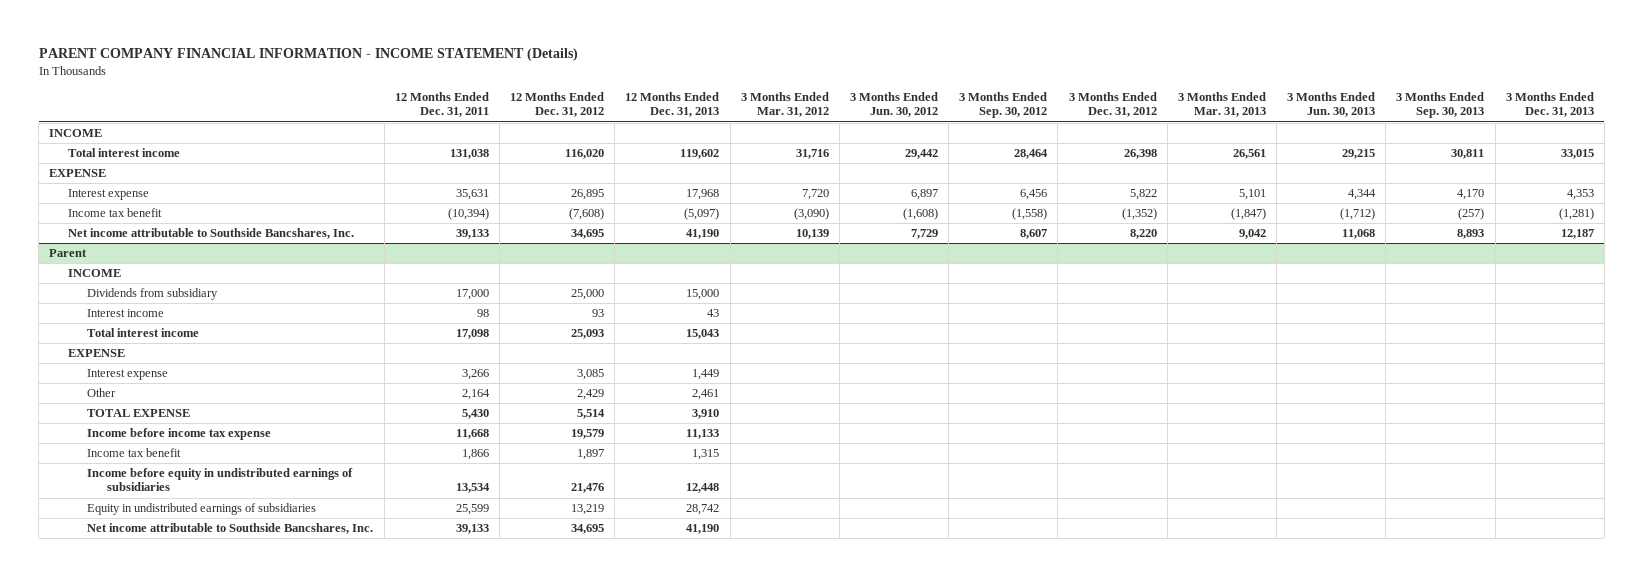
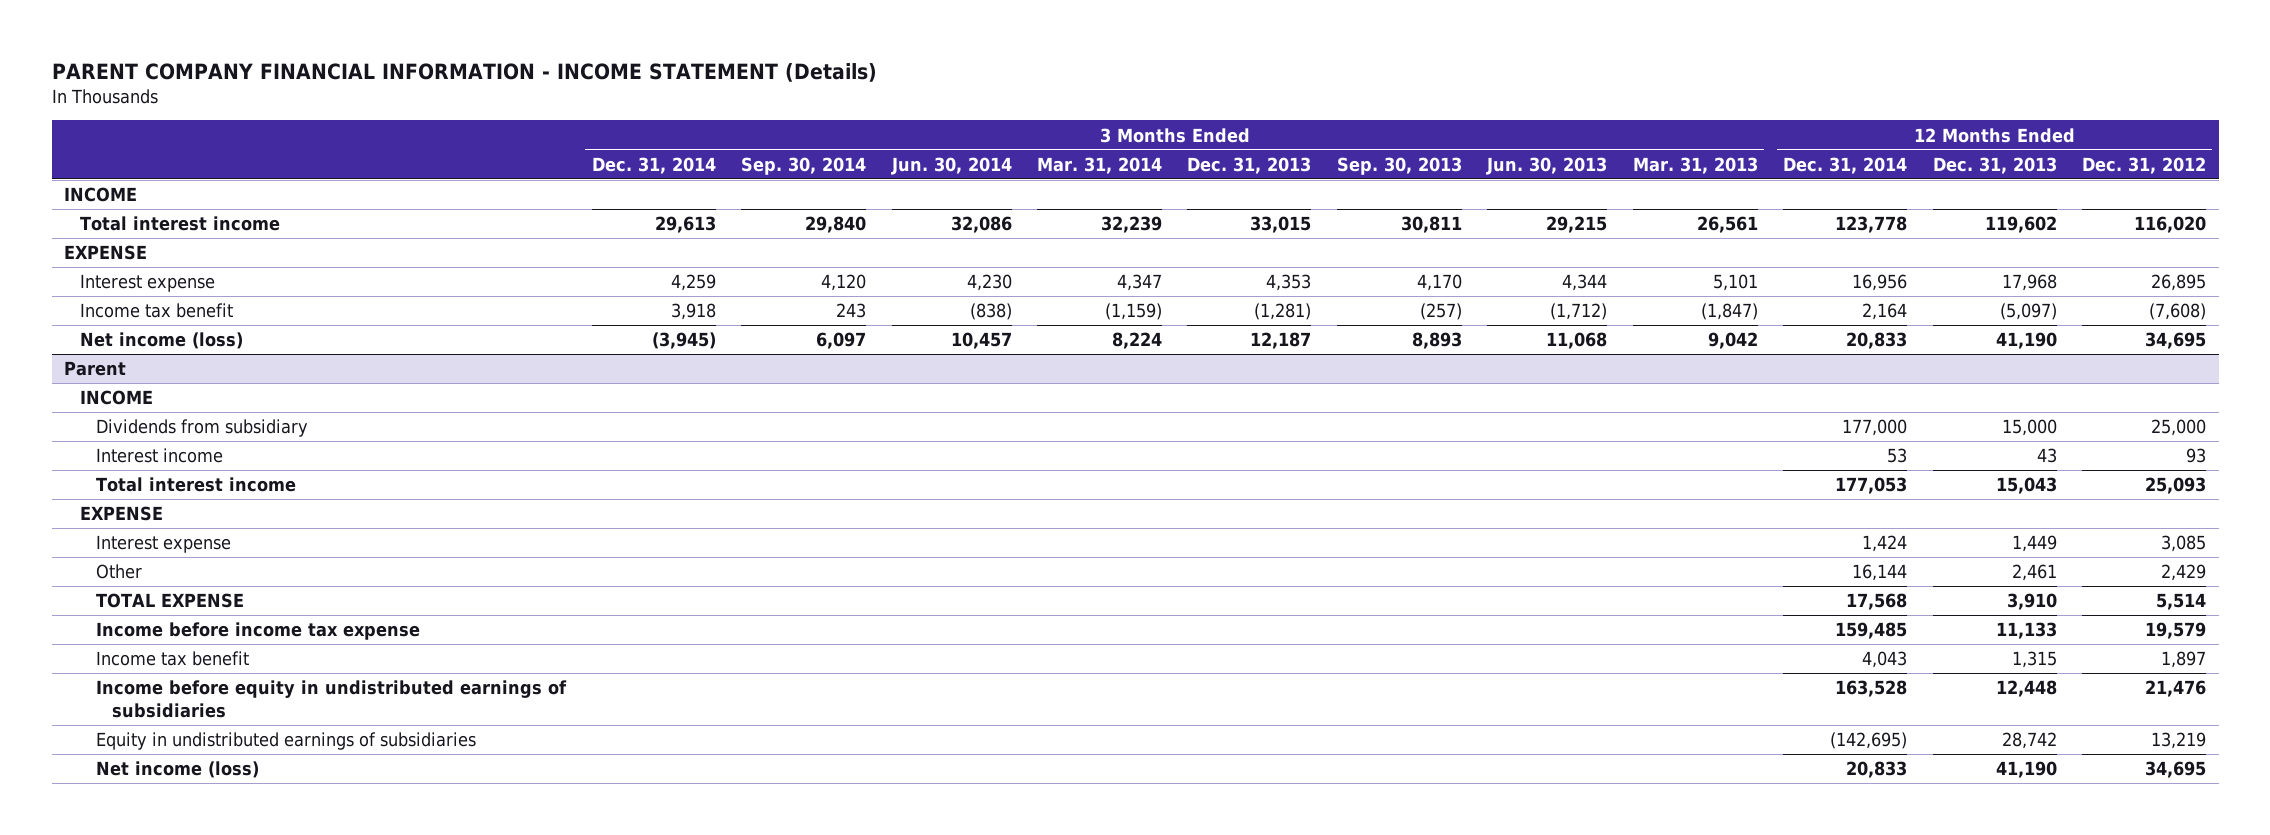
- | 12 Months Ended Dec. 31, 2011 | 12 Months Ended Dec. 31, 2012 | 12 Months Ended Dec. 31, 2013 | 3 Months Ended Mar. 31, 2012 | 3 Months Ended Jun. 30, 2012 | 3 Months Ended Sep. 30, 2012 | 3 Months Ended Dec. 31, 2012 | 3 Months Ended Mar. 31, 2013 | 3 Months Ended Jun. 30, 2013 | 3 Months Ended Sep. 30, 2013 | 3 Months Ended Dec. 31, 2013
+ | 3 Months Ended Dec. 31, 2014 | 3 Months Ended Sep. 30, 2014 | 3 Months Ended Jun. 30, 2014 | 3 Months Ended Mar. 31, 2014 | 3 Months Ended Dec. 31, 2013 | 3 Months Ended Sep. 30, 2013 | 3 Months Ended Jun. 30, 2013 | 3 Months Ended Mar. 31, 2013 | 12 Months Ended Dec. 31, 2014 | 12 Months Ended Dec. 31, 2013 | 12 Months Ended Dec. 31, 2012
- Net income attributable to Southside Bancshares, Inc. | 39,133 | 34,695 | 41,190 | 10,139 | 7,729 | 8,607 | 8,220 | 9,042 | 11,068 | 8,893 | 12,187
+ Net income (loss) | (3,945) | 6,097 | 10,457 | 8,224 | 12,187 | 8,893 | 11,068 | 9,042 | 20,833 | 41,190 | 34,695
@ Parent
- Net income attributable to Southside Bancshares, Inc. | 39,133 | 34,695 | 41,190 | | | | | | | |
+ Net income (loss) | | | | | | | | | 20,833 | 41,190 | 34,695

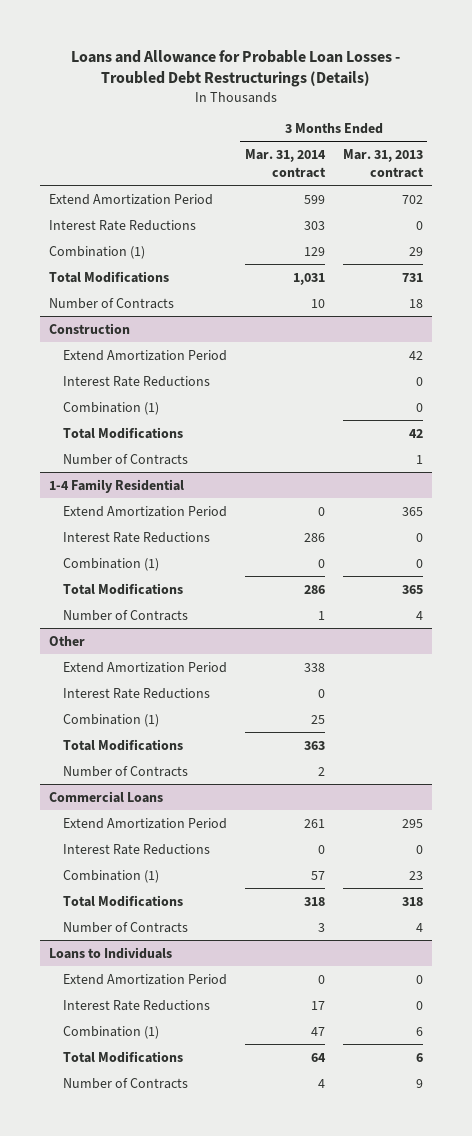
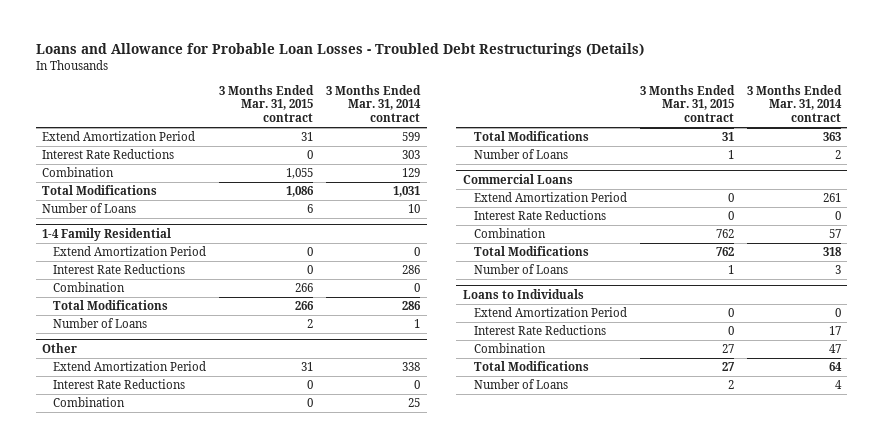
- | 3 Months Ended Mar. 31, 2014 contract | 3 Months Ended Mar. 31, 2013 contract
+ | 3 Months Ended Mar. 31, 2015 contract | 3 Months Ended Mar. 31, 2014 contract
- Combination (1) | 129 | 29
+ Combination | 1,055 | 129
- Number of Contracts | 10 | 18
- Construction
- Extend Amortization Period | | 42
- Interest Rate Reductions | | 0
- Combination (1) | | 0
- Total Modifications | | 42
- Number of Contracts | | 1
+ Number of Loans | 6 | 10
@ 1-4 Family Residential
- Combination (1) | 0 | 0
+ Combination | 266 | 0
- Number of Contracts | 1 | 4
+ Number of Loans | 2 | 1
@ Other
- Combination (1) | 25 |
+ Combination | 0 | 25
- Number of Contracts | 2 |
+ Number of Loans | 1 | 2
@ Commercial Loans
- Combination (1) | 57 | 23
+ Combination | 762 | 57
- Number of Contracts | 3 | 4
+ Number of Loans | 1 | 3
@ Loans to Individuals
- Combination (1) | 47 | 6
+ Combination | 27 | 47
- Number of Contracts | 4 | 9
+ Number of Loans | 2 | 4

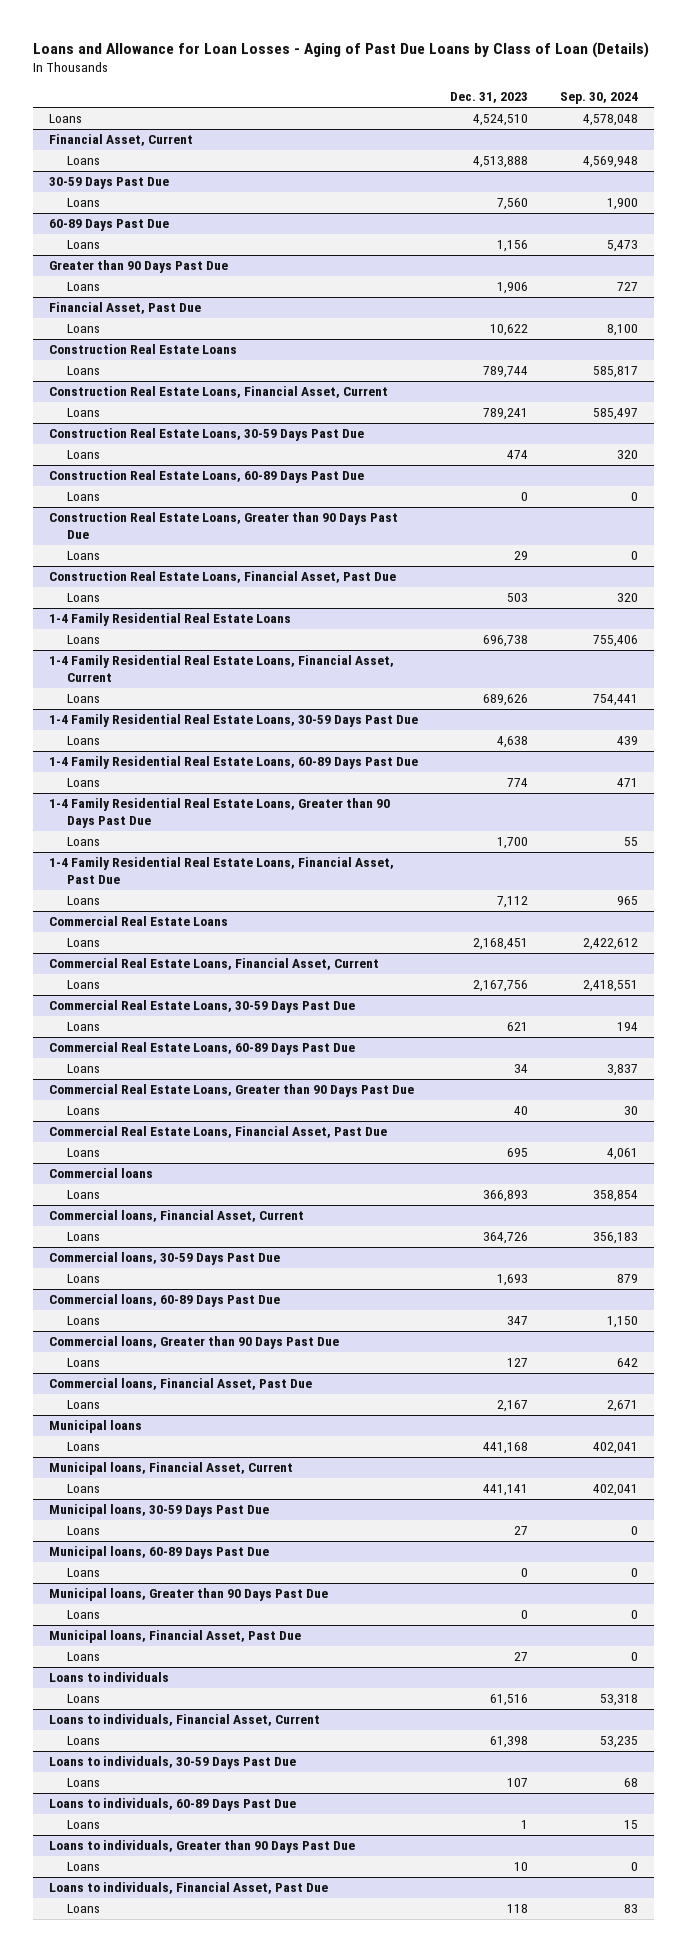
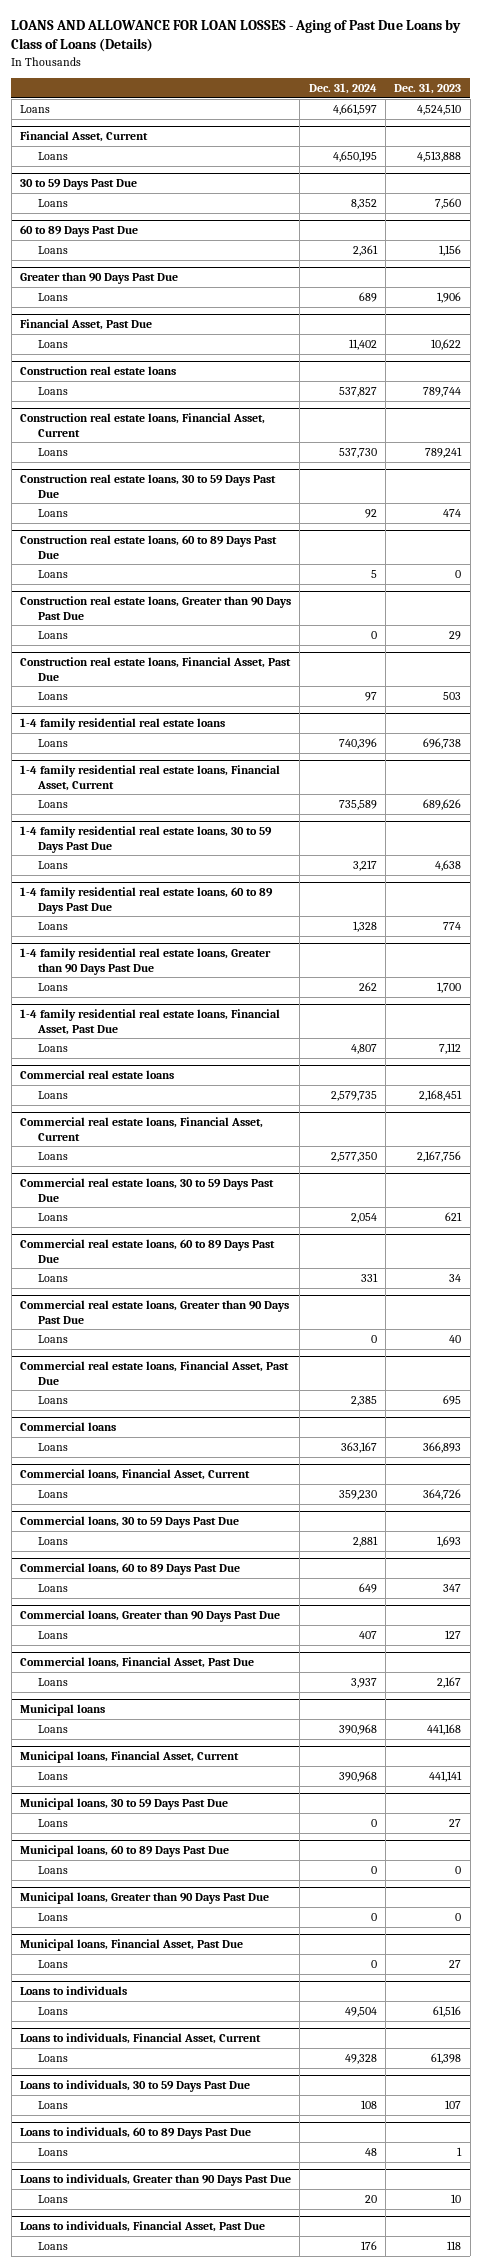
- Loans and Allowance for Loan Losses - Aging of Past Due Loans by Class of Loan (Details)
+ LOANS AND ALLOWANCE FOR LOAN LOSSES - Aging of Past Due Loans by Class of Loans (Details)
- | Dec. 31, 2023 | Sep. 30, 2024
+ | Dec. 31, 2024 | Dec. 31, 2023
- 30-59 Days Past Due
+ 30 to 59 Days Past Due
- 60-89 Days Past Due
+ 60 to 89 Days Past Due
- Construction Real Estate Loans
+ Construction real estate loans
- Construction Real Estate Loans, Financial Asset, Current
+ Construction real estate loans, Financial Asset, Current
- Construction Real Estate Loans, 30-59 Days Past Due
+ Construction real estate loans, 30 to 59 Days Past Due
- Construction Real Estate Loans, 60-89 Days Past Due
+ Construction real estate loans, 60 to 89 Days Past Due
- Construction Real Estate Loans, Greater than 90 Days Past Due
+ Construction real estate loans, Greater than 90 Days Past Due
- Construction Real Estate Loans, Financial Asset, Past Due
+ Construction real estate loans, Financial Asset, Past Due
- 1-4 Family Residential Real Estate Loans
+ 1-4 family residential real estate loans
- 1-4 Family Residential Real Estate Loans, Financial Asset, Current
+ 1-4 family residential real estate loans, Financial Asset, Current
- 1-4 Family Residential Real Estate Loans, 30-59 Days Past Due
+ 1-4 family residential real estate loans, 30 to 59 Days Past Due
- 1-4 Family Residential Real Estate Loans, 60-89 Days Past Due
+ 1-4 family residential real estate loans, 60 to 89 Days Past Due
- 1-4 Family Residential Real Estate Loans, Greater than 90 Days Past Due
+ 1-4 family residential real estate loans, Greater than 90 Days Past Due
- 1-4 Family Residential Real Estate Loans, Financial Asset, Past Due
+ 1-4 family residential real estate loans, Financial Asset, Past Due
- Commercial Real Estate Loans
+ Commercial real estate loans
- Commercial Real Estate Loans, Financial Asset, Current
+ Commercial real estate loans, Financial Asset, Current
- Commercial Real Estate Loans, 30-59 Days Past Due
+ Commercial real estate loans, 30 to 59 Days Past Due
- Commercial Real Estate Loans, 60-89 Days Past Due
+ Commercial real estate loans, 60 to 89 Days Past Due
- Commercial Real Estate Loans, Greater than 90 Days Past Due
+ Commercial real estate loans, Greater than 90 Days Past Due
- Commercial Real Estate Loans, Financial Asset, Past Due
+ Commercial real estate loans, Financial Asset, Past Due
- Commercial loans, 30-59 Days Past Due
+ Commercial loans, 30 to 59 Days Past Due
- Commercial loans, 60-89 Days Past Due
+ Commercial loans, 60 to 89 Days Past Due
- Municipal loans, 30-59 Days Past Due
+ Municipal loans, 30 to 59 Days Past Due
- Municipal loans, 60-89 Days Past Due
+ Municipal loans, 60 to 89 Days Past Due
- Loans to individuals, 30-59 Days Past Due
+ Loans to individuals, 30 to 59 Days Past Due
- Loans to individuals, 60-89 Days Past Due
+ Loans to individuals, 60 to 89 Days Past Due

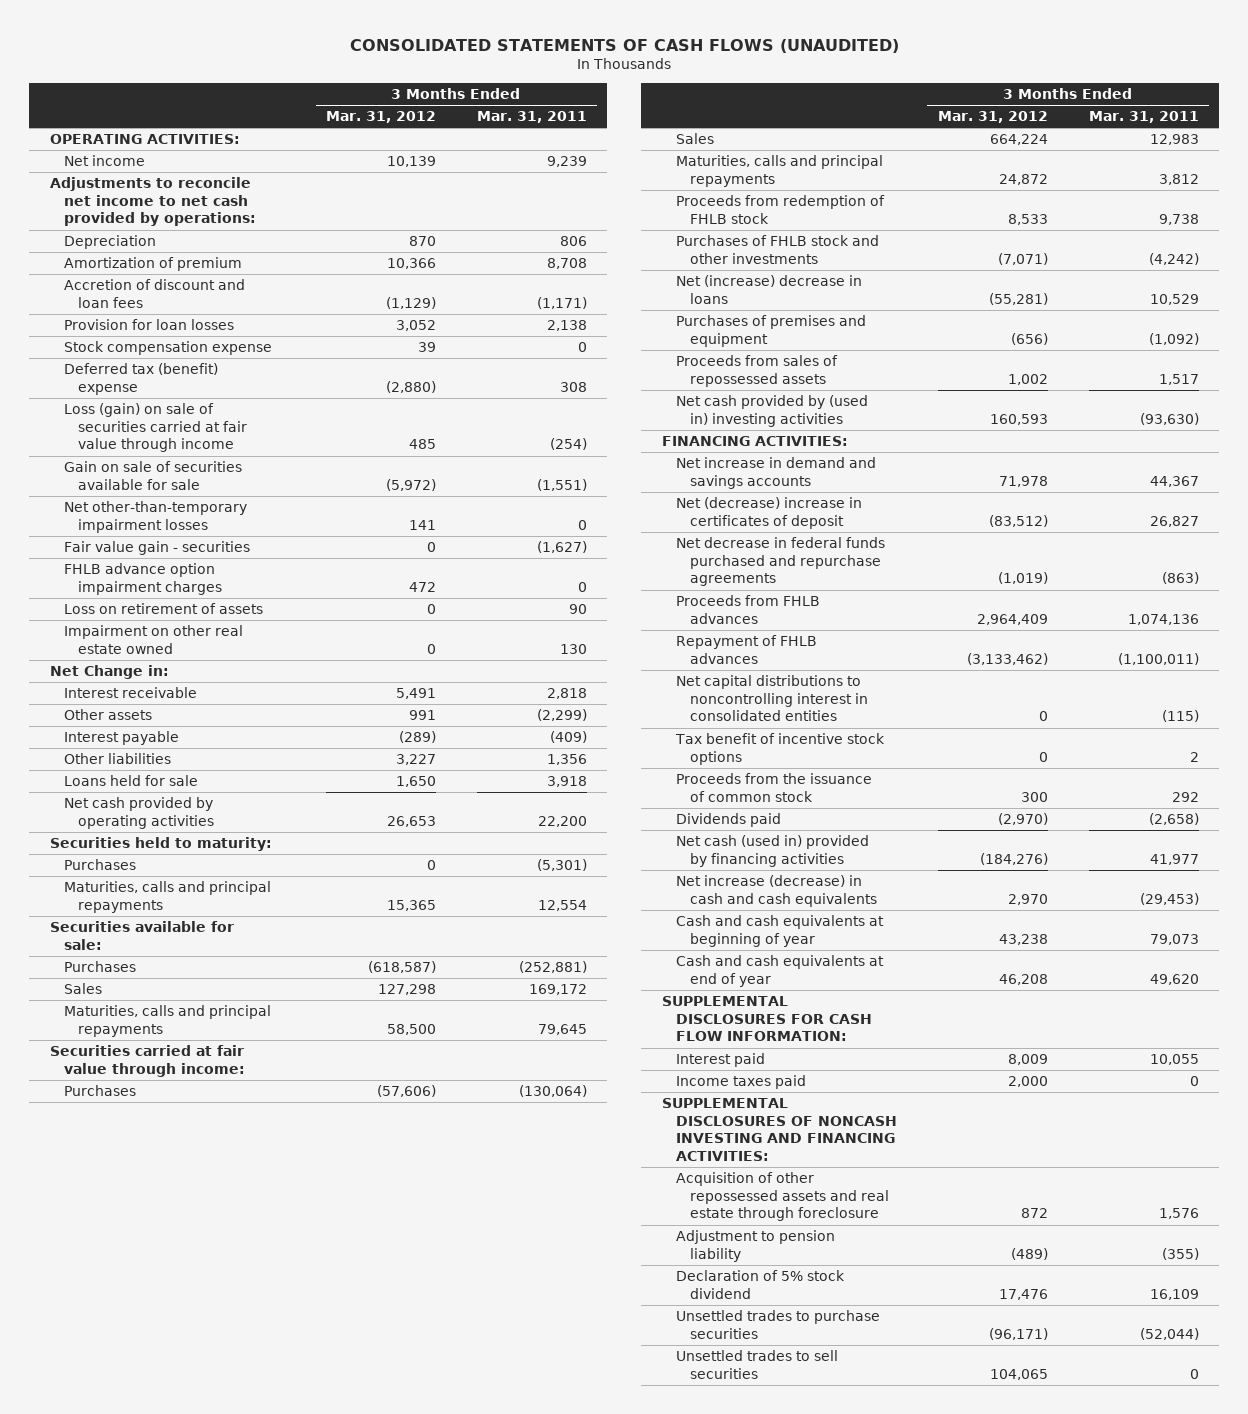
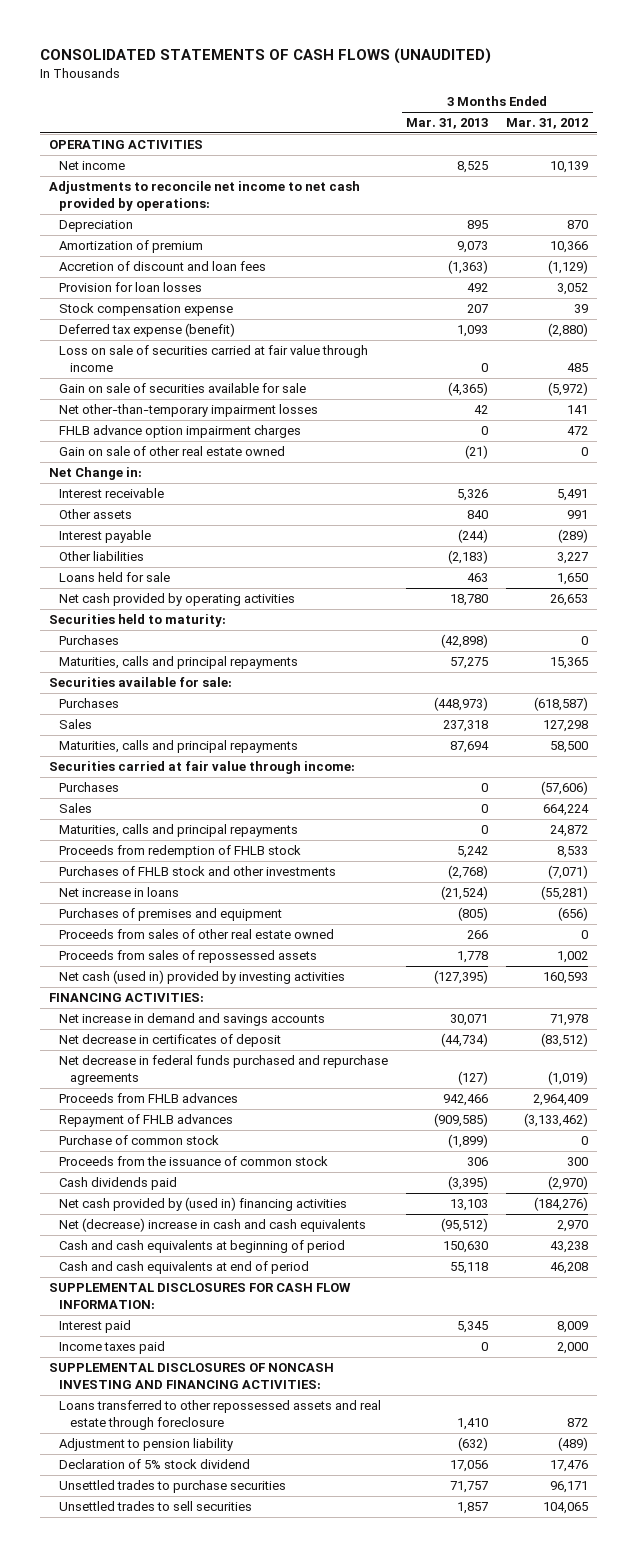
- | 3 Months Ended Mar. 31, 2012 | 3 Months Ended Mar. 31, 2011
+ | 3 Months Ended Mar. 31, 2013 | 3 Months Ended Mar. 31, 2012
- OPERATING ACTIVITIES:
+ OPERATING ACTIVITIES
- Deferred tax (benefit) expense | (2,880) | 308
- Loss (gain) on sale of securities carried at fair value through income | 485 | (254)
+ Deferred tax expense (benefit) | 1,093 | (2,880)
+ Loss on sale of securities carried at fair value through income | 0 | 485
- Fair value gain - securities | 0 | (1,627)
- Loss on retirement of assets | 0 | 90
- Impairment on other real estate owned | 0 | 130
+ Gain on sale of other real estate owned | (21) | 0
- Net (increase) decrease in loans | (55,281) | 10,529
+ Net increase in loans | (21,524) | (55,281)
+ Proceeds from sales of other real estate owned | 266 | 0
- Net cash provided by (used in) investing activities | 160,593 | (93,630)
+ Net cash (used in) provided by investing activities | (127,395) | 160,593
- Net (decrease) increase in certificates of deposit | (83,512) | 26,827
+ Net decrease in certificates of deposit | (44,734) | (83,512)
- Net capital distributions to noncontrolling interest in consolidated entities | 0 | (115)
- Tax benefit of incentive stock options | 0 | 2
+ Purchase of common stock | (1,899) | 0
- Dividends paid | (2,970) | (2,658)
- Net cash (used in) provided by financing activities | (184,276) | 41,977
- Net increase (decrease) in cash and cash equivalents | 2,970 | (29,453)
- Cash and cash equivalents at beginning of year | 43,238 | 79,073
- Cash and cash equivalents at end of year | 46,208 | 49,620
+ Cash dividends paid | (3,395) | (2,970)
+ Net cash provided by (used in) financing activities | 13,103 | (184,276)
+ Net (decrease) increase in cash and cash equivalents | (95,512) | 2,970
+ Cash and cash equivalents at beginning of period | 150,630 | 43,238
+ Cash and cash equivalents at end of period | 55,118 | 46,208
- Acquisition of other repossessed assets and real estate through foreclosure | 872 | 1,576
+ Loans transferred to other repossessed assets and real estate through foreclosure | 1,410 | 872
- Unsettled trades to purchase securities | (96,171) | (52,044)
+ Unsettled trades to purchase securities | 71,757 | 96,171

